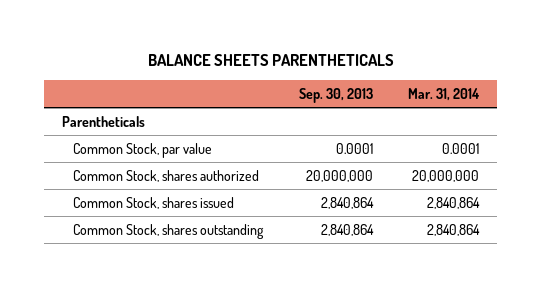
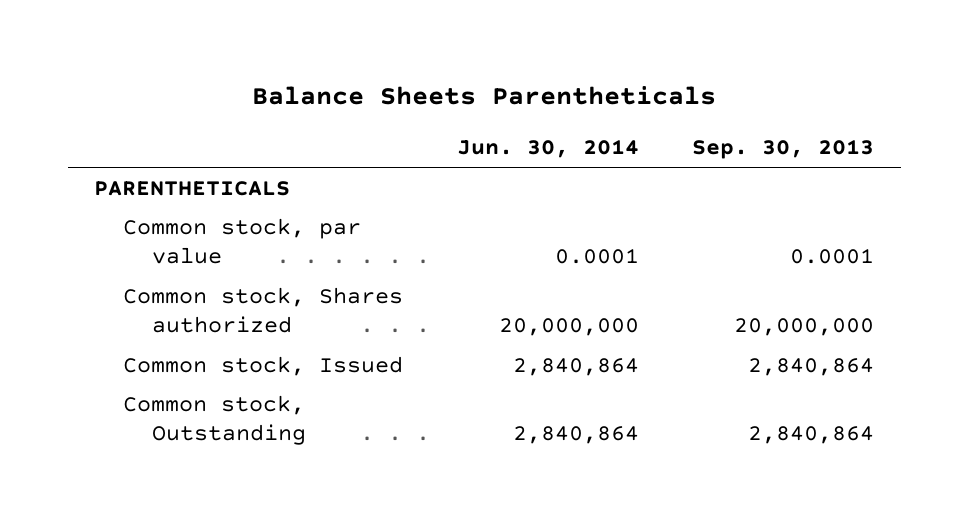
- BALANCE SHEETS PARENTHETICALS
+ Balance Sheets Parentheticals
- | Sep. 30, 2013 | Mar. 31, 2014
+ | Jun. 30, 2014 | Sep. 30, 2013
- Parentheticals
- Common Stock, par value | 0.0001 | 0.0001
- Common Stock, shares authorized | 20,000,000 | 20,000,000
- Common Stock, shares issued | 2,840,864 | 2,840,864
- Common Stock, shares outstanding | 2,840,864 | 2,840,864
+ PARENTHETICALS
+ Common stock, par value | 0.0001 | 0.0001
+ Common stock, Shares authorized | 20,000,000 | 20,000,000
+ Common stock, Issued | 2,840,864 | 2,840,864
+ Common stock, Outstanding | 2,840,864 | 2,840,864

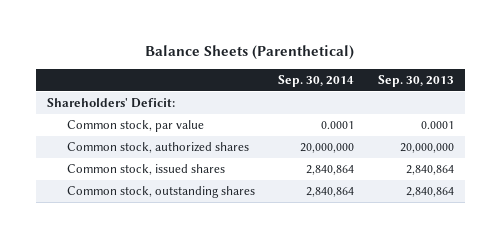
- Balance Sheets Parentheticals
+ Balance Sheets (Parenthetical)
- | Jun. 30, 2014 | Sep. 30, 2013
+ | Sep. 30, 2014 | Sep. 30, 2013
- PARENTHETICALS
+ Shareholders' Deficit:
- Common stock, Shares authorized | 20,000,000 | 20,000,000
- Common stock, Issued | 2,840,864 | 2,840,864
- Common stock, Outstanding | 2,840,864 | 2,840,864
+ Common stock, authorized shares | 20,000,000 | 20,000,000
+ Common stock, issued shares | 2,840,864 | 2,840,864
+ Common stock, outstanding shares | 2,840,864 | 2,840,864

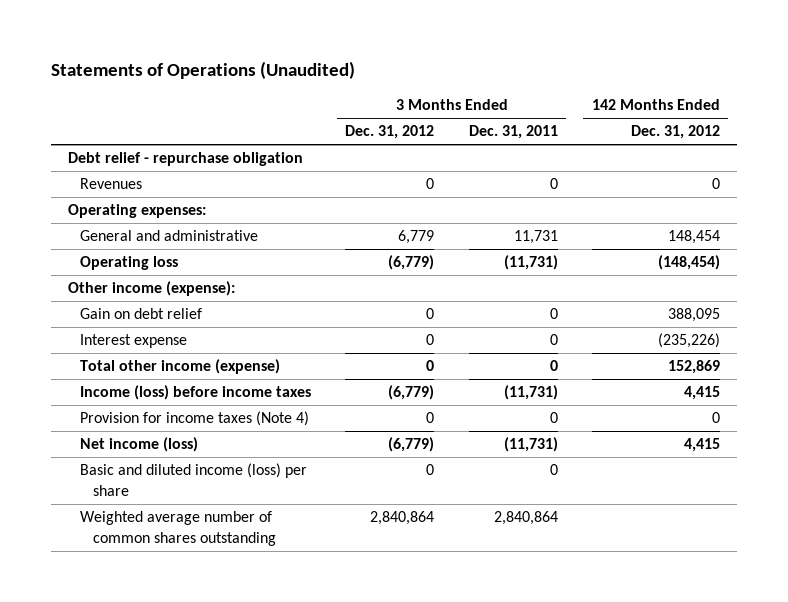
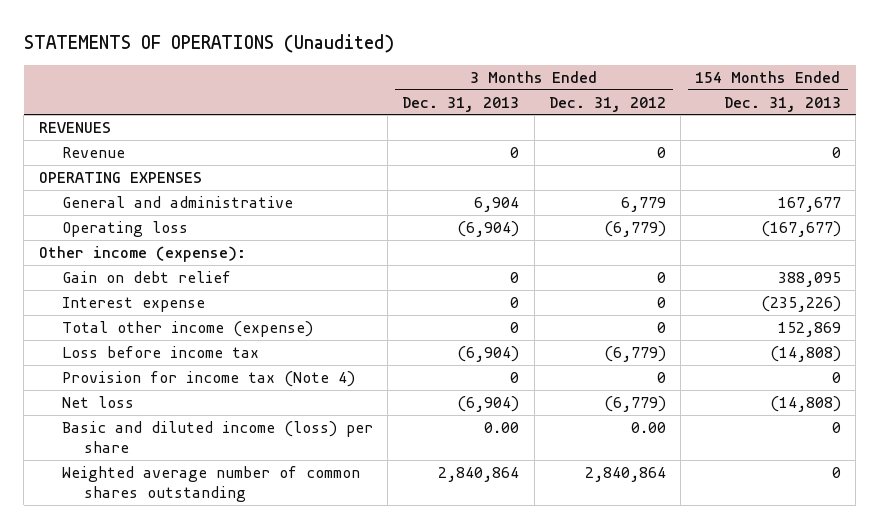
- Statements of Operations (Unaudited)
+ STATEMENTS OF OPERATIONS (Unaudited)
- | 3 Months Ended Dec. 31, 2012 | 3 Months Ended Dec. 31, 2011 | 142 Months Ended Dec. 31, 2012
+ | 3 Months Ended Dec. 31, 2013 | 3 Months Ended Dec. 31, 2012 | 154 Months Ended Dec. 31, 2013
- Debt relief - repurchase obligation
- Revenues | 0 | 0 | 0
- Operating expenses:
+ REVENUES
+ Revenue | 0 | 0 | 0
+ OPERATING EXPENSES
- Income (loss) before income taxes | (6,779) | (11,731) | 4,415
- Provision for income taxes (Note 4) | 0 | 0 | 0
- Net income (loss) | (6,779) | (11,731) | 4,415
- Basic and diluted income (loss) per share | 0 | 0 |
+ Loss before income tax | (6,904) | (6,779) | (14,808)
+ Provision for income tax (Note 4) | 0 | 0 | 0
+ Net loss | (6,904) | (6,779) | (14,808)
+ Basic and diluted income (loss) per share | 0.00 | 0.00 | 0

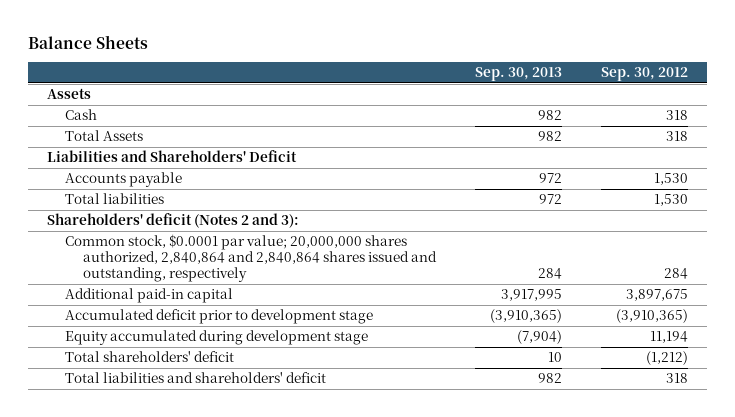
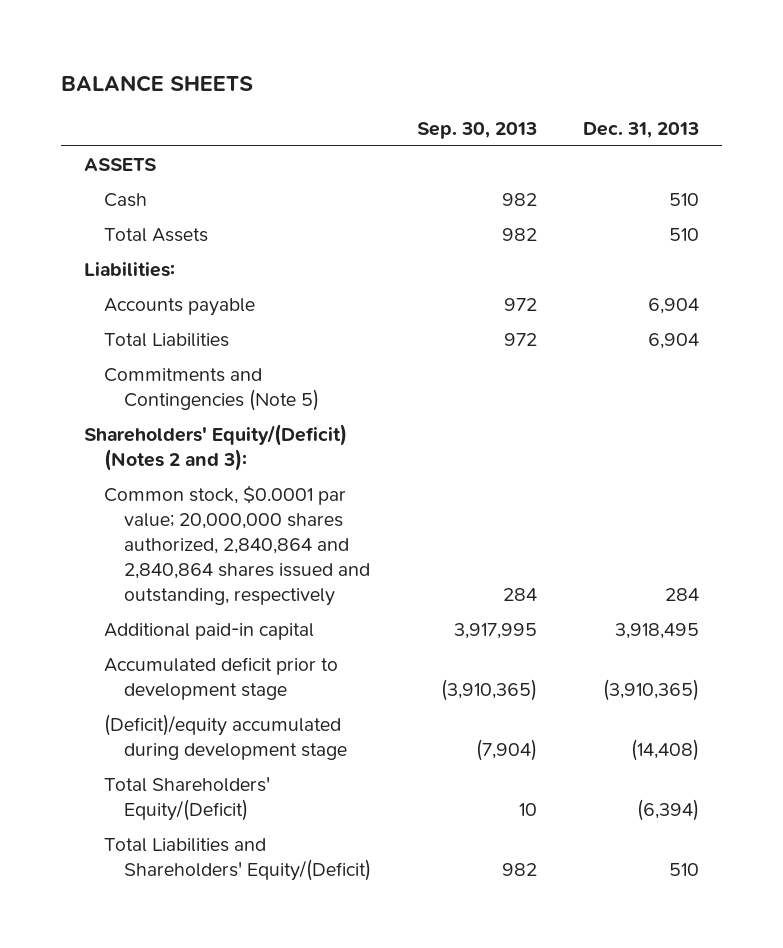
- Balance Sheets
+ BALANCE SHEETS
- | Sep. 30, 2013 | Sep. 30, 2012
+ | Sep. 30, 2013 | Dec. 31, 2013
- Assets
+ ASSETS
- Liabilities and Shareholders' Deficit
+ Liabilities:
- Total liabilities | 972 | 1,530
- Shareholders' deficit (Notes 2 and 3):
+ Total Liabilities | 972 | 6,904
+ Commitments and Contingencies (Note 5)
+ Shareholders' Equity/(Deficit) (Notes 2 and 3):
- Equity accumulated during development stage | (7,904) | 11,194
- Total shareholders' deficit | 10 | (1,212)
- Total liabilities and shareholders' deficit | 982 | 318
+ (Deficit)/equity accumulated during development stage | (7,904) | (14,408)
+ Total Shareholders' Equity/(Deficit) | 10 | (6,394)
+ Total Liabilities and Shareholders' Equity/(Deficit) | 982 | 510

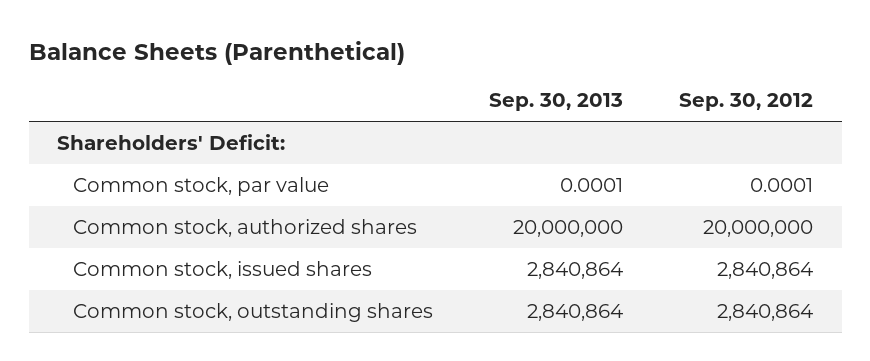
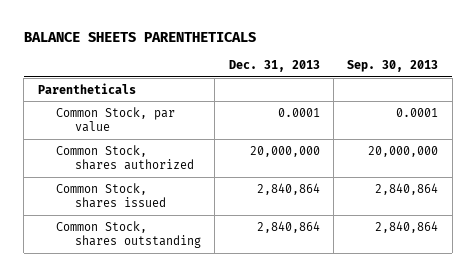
- Balance Sheets (Parenthetical)
+ BALANCE SHEETS PARENTHETICALS
- | Sep. 30, 2013 | Sep. 30, 2012
+ | Dec. 31, 2013 | Sep. 30, 2013
- Shareholders' Deficit:
- Common stock, par value | 0.0001 | 0.0001
- Common stock, authorized shares | 20,000,000 | 20,000,000
- Common stock, issued shares | 2,840,864 | 2,840,864
- Common stock, outstanding shares | 2,840,864 | 2,840,864
+ Parentheticals
+ Common Stock, par value | 0.0001 | 0.0001
+ Common Stock, shares authorized | 20,000,000 | 20,000,000
+ Common Stock, shares issued | 2,840,864 | 2,840,864
+ Common Stock, shares outstanding | 2,840,864 | 2,840,864

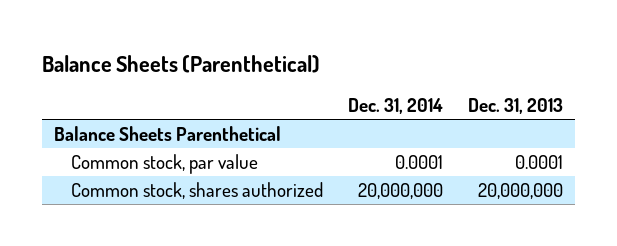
- BALANCE SHEETS PARENTHETICALS
+ Balance Sheets (Parenthetical)
- | Dec. 31, 2013 | Sep. 30, 2013
+ | Dec. 31, 2014 | Dec. 31, 2013
- Parentheticals
- Common Stock, par value | 0.0001 | 0.0001
- Common Stock, shares authorized | 20,000,000 | 20,000,000
- Common Stock, shares issued | 2,840,864 | 2,840,864
- Common Stock, shares outstanding | 2,840,864 | 2,840,864
+ Balance Sheets Parenthetical
+ Common stock, par value | 0.0001 | 0.0001
+ Common stock, shares authorized | 20,000,000 | 20,000,000

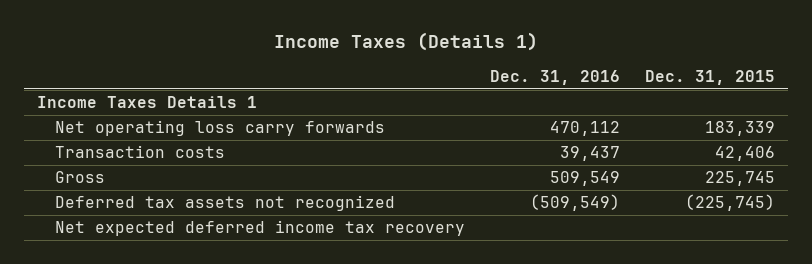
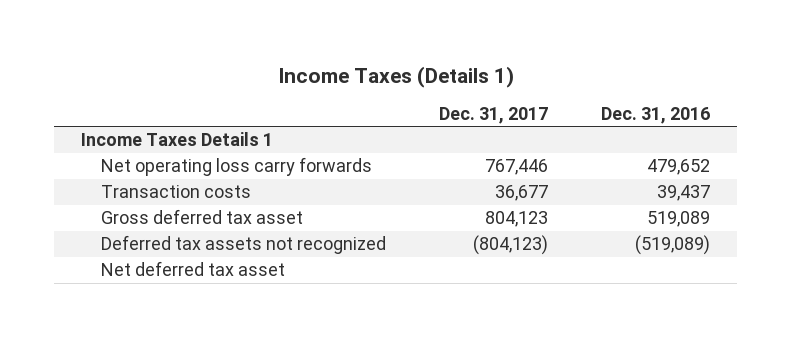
- | Dec. 31, 2016 | Dec. 31, 2015
+ | Dec. 31, 2017 | Dec. 31, 2016
- Net operating loss carry forwards | 470,112 | 183,339
+ Net operating loss carry forwards | 767,446 | 479,652
- Gross | 509,549 | 225,745
- Deferred tax assets not recognized | (509,549) | (225,745)
- Net expected deferred income tax recovery
+ Gross deferred tax asset | 804,123 | 519,089
+ Deferred tax assets not recognized | (804,123) | (519,089)
+ Net deferred tax asset

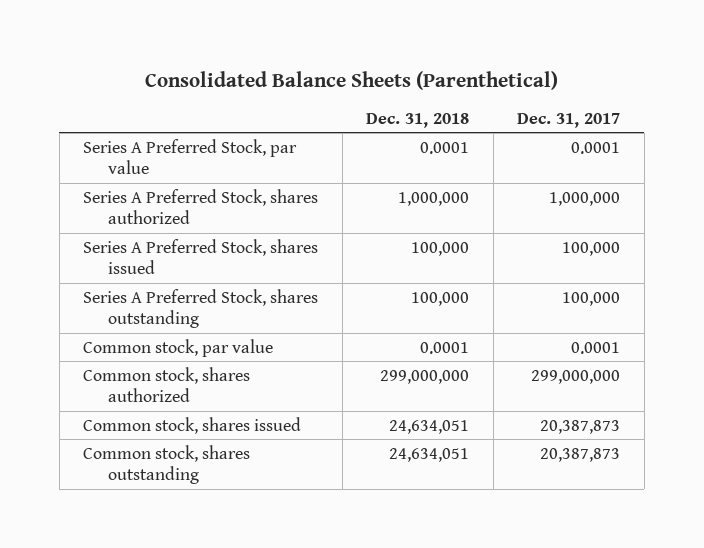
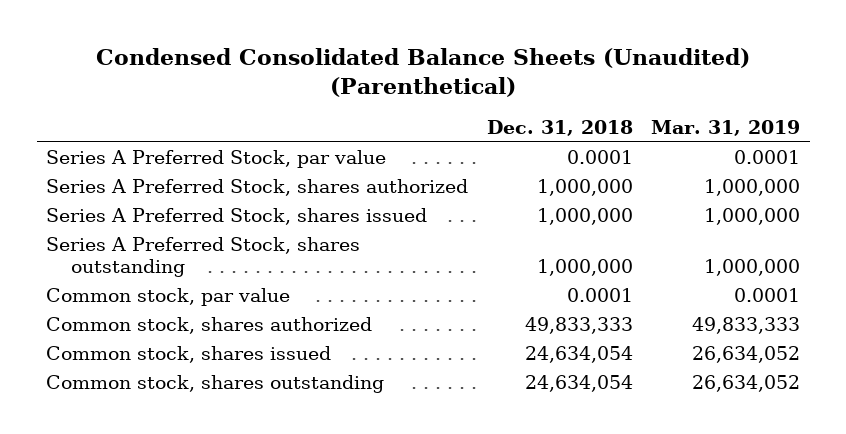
- Consolidated Balance Sheets (Parenthetical)
+ Condensed Consolidated Balance Sheets (Unaudited) (Parenthetical)
- | Dec. 31, 2018 | Dec. 31, 2017
+ | Dec. 31, 2018 | Mar. 31, 2019
- Series A Preferred Stock, shares issued | 100,000 | 100,000
- Series A Preferred Stock, shares outstanding | 100,000 | 100,000
+ Series A Preferred Stock, shares issued | 1,000,000 | 1,000,000
+ Series A Preferred Stock, shares outstanding | 1,000,000 | 1,000,000
- Common stock, shares authorized | 299,000,000 | 299,000,000
- Common stock, shares issued | 24,634,051 | 20,387,873
- Common stock, shares outstanding | 24,634,051 | 20,387,873
+ Common stock, shares authorized | 49,833,333 | 49,833,333
+ Common stock, shares issued | 24,634,054 | 26,634,052
+ Common stock, shares outstanding | 24,634,054 | 26,634,052

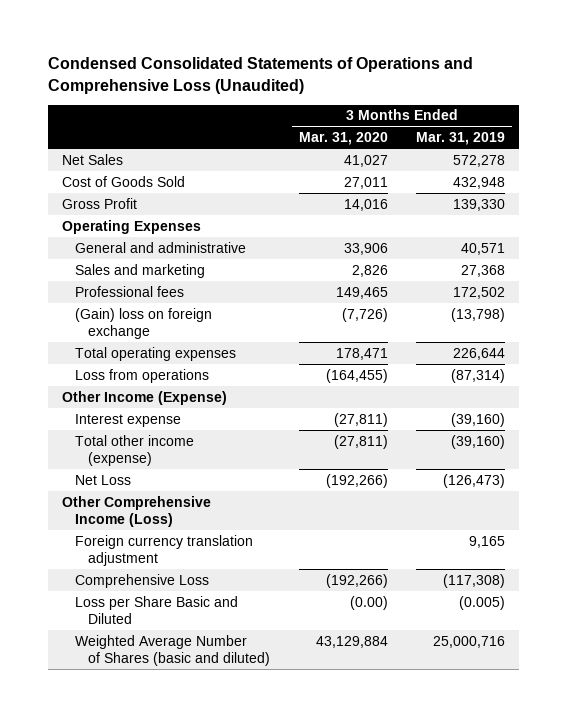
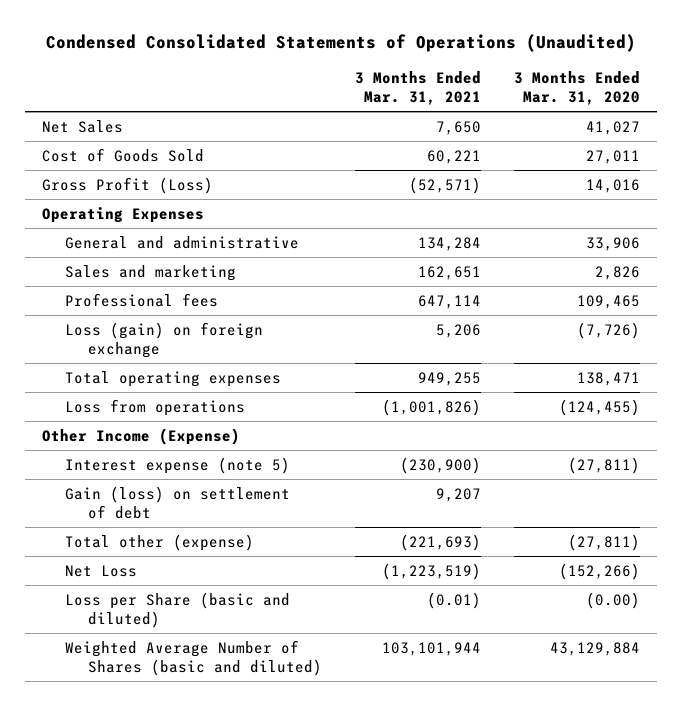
- Condensed Consolidated Statements of Operations and Comprehensive Loss (Unaudited)
+ Condensed Consolidated Statements of Operations (Unaudited)
- | 3 Months Ended Mar. 31, 2020 | 3 Months Ended Mar. 31, 2019
+ | 3 Months Ended Mar. 31, 2021 | 3 Months Ended Mar. 31, 2020
- Gross Profit | 14,016 | 139,330
+ Gross Profit (Loss) | (52,571) | 14,016
- Professional fees | 149,465 | 172,502
- (Gain) loss on foreign exchange | (7,726) | (13,798)
- Total operating expenses | 178,471 | 226,644
- Loss from operations | (164,455) | (87,314)
+ Professional fees | 647,114 | 109,465
+ Loss (gain) on foreign exchange | 5,206 | (7,726)
+ Total operating expenses | 949,255 | 138,471
+ Loss from operations | (1,001,826) | (124,455)
- Interest expense | (27,811) | (39,160)
- Total other income (expense) | (27,811) | (39,160)
- Net Loss | (192,266) | (126,473)
- Other Comprehensive Income (Loss)
- Foreign currency translation adjustment | | 9,165
- Comprehensive Loss | (192,266) | (117,308)
- Loss per Share Basic and Diluted | (0.00) | (0.005)
+ Interest expense (note 5) | (230,900) | (27,811)
+ Gain (loss) on settlement of debt | 9,207 |
+ Total other (expense) | (221,693) | (27,811)
+ Net Loss | (1,223,519) | (152,266)
+ Loss per Share (basic and diluted) | (0.01) | (0.00)

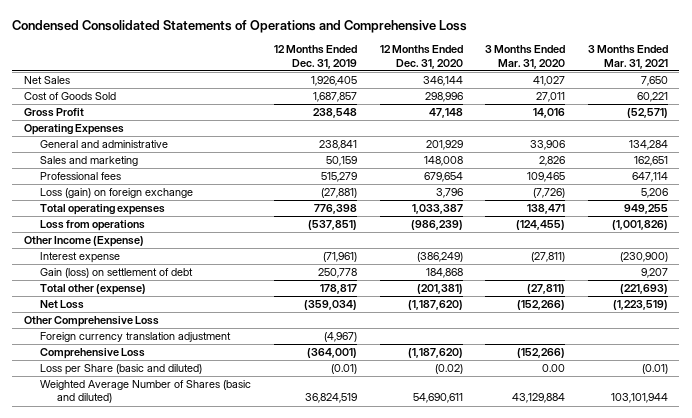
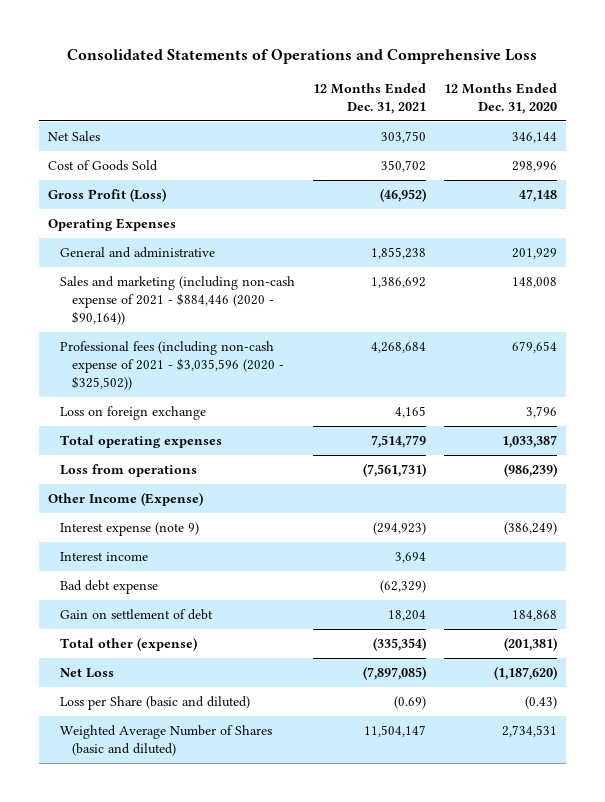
- Condensed Consolidated Statements of Operations and Comprehensive Loss
+ Consolidated Statements of Operations and Comprehensive Loss
- | 12 Months Ended Dec. 31, 2019 | 12 Months Ended Dec. 31, 2020 | 3 Months Ended Mar. 31, 2020 | 3 Months Ended Mar. 31, 2021
+ | 12 Months Ended Dec. 31, 2021 | 12 Months Ended Dec. 31, 2020
- Gross Profit | 238,548 | 47,148 | 14,016 | (52,571)
+ Gross Profit (Loss) | (46,952) | 47,148
- Sales and marketing | 50,159 | 148,008 | 2,826 | 162,651
- Professional fees | 515,279 | 679,654 | 109,465 | 647,114
- Loss (gain) on foreign exchange | (27,881) | 3,796 | (7,726) | 5,206
+ Sales and marketing (including non-cash expense of 2021 - $884,446 (2020 - $90,164)) | 1,386,692 | 148,008
+ Professional fees (including non-cash expense of 2021 - $3,035,596 (2020 - $325,502)) | 4,268,684 | 679,654
+ Loss on foreign exchange | 4,165 | 3,796
- Interest expense | (71,961) | (386,249) | (27,811) | (230,900)
- Gain (loss) on settlement of debt | 250,778 | 184,868 | | 9,207
+ Interest expense (note 9) | (294,923) | (386,249)
+ Interest income | 3,694 |
+ Bad debt expense | (62,329) |
+ Gain on settlement of debt | 18,204 | 184,868
- Other Comprehensive Loss
- Foreign currency translation adjustment | (4,967) | | |
- Comprehensive Loss | (364,001) | (1,187,620) | (152,266) |
- Loss per Share (basic and diluted) | (0.01) | (0.02) | 0.00 | (0.01)
- Weighted Average Number of Shares (basic and diluted) | 36,824,519 | 54,690,611 | 43,129,884 | 103,101,944
+ Loss per Share (basic and diluted) | (0.69) | (0.43)
+ Weighted Average Number of Shares (basic and diluted) | 11,504,147 | 2,734,531

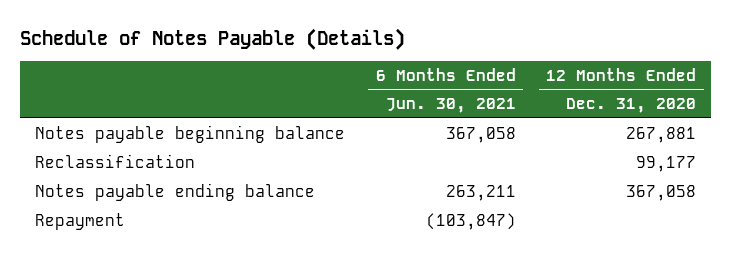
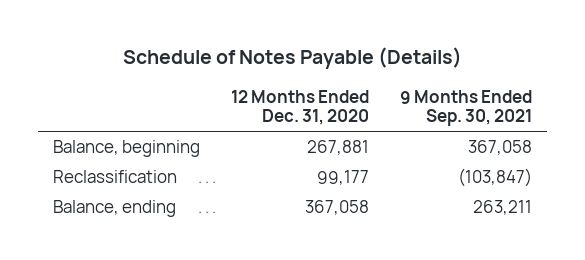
- | 6 Months Ended Jun. 30, 2021 | 12 Months Ended Dec. 31, 2020
+ | 12 Months Ended Dec. 31, 2020 | 9 Months Ended Sep. 30, 2021
- Notes payable beginning balance | 367,058 | 267,881
+ Balance, beginning | 267,881 | 367,058
- Notes payable ending balance | 263,211 | 367,058
- Repayment | (103,847) |
+ Balance, ending | 367,058 | 263,211

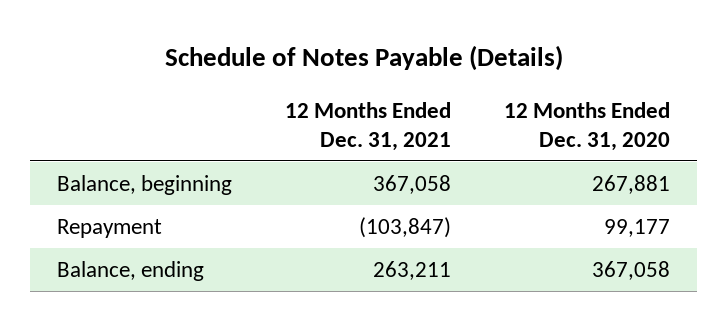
- | 12 Months Ended Dec. 31, 2020 | 9 Months Ended Sep. 30, 2021
+ | 12 Months Ended Dec. 31, 2021 | 12 Months Ended Dec. 31, 2020
- Reclassification | 99,177 | (103,847)
+ Repayment | (103,847) | 99,177

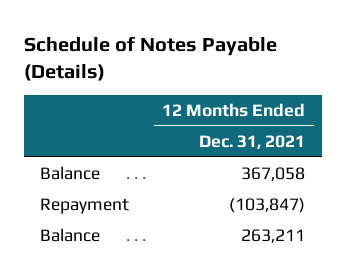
- | 12 Months Ended Dec. 31, 2021 | 12 Months Ended Dec. 31, 2020
+ | 12 Months Ended Dec. 31, 2021
- Balance, beginning | 367,058 | 267,881
+ Balance | 367,058
- Balance, ending | 263,211 | 367,058
+ Balance | 263,211

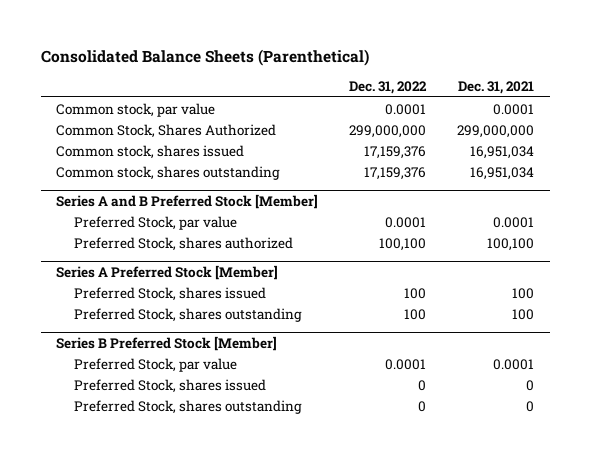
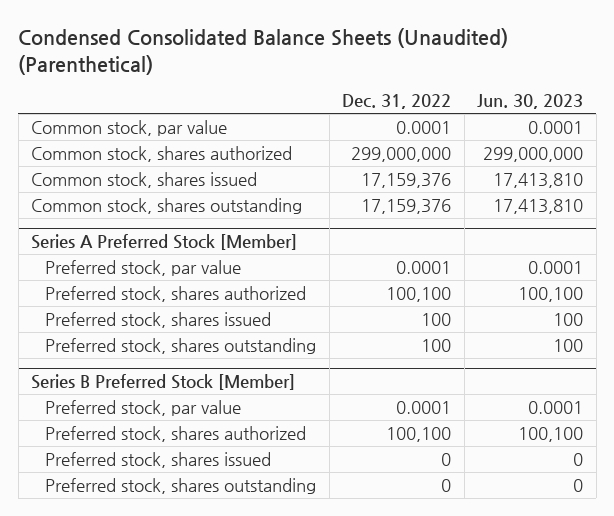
- Consolidated Balance Sheets (Parenthetical)
+ Condensed Consolidated Balance Sheets (Unaudited) (Parenthetical)
- | Dec. 31, 2022 | Dec. 31, 2021
+ | Dec. 31, 2022 | Jun. 30, 2023
- Common Stock, Shares Authorized | 299,000,000 | 299,000,000
+ Common stock, shares authorized | 299,000,000 | 299,000,000
- Series A and B Preferred Stock [Member]
- Preferred Stock, par value | 0.0001 | 0.0001
- Preferred Stock, shares authorized | 100,100 | 100,100
@ Series A Preferred Stock [Member]
- Preferred Stock, shares issued | 100 | 100
- Preferred Stock, shares outstanding | 100 | 100
+ Preferred stock, par value | 0.0001 | 0.0001
+ Preferred stock, shares authorized | 100,100 | 100,100
+ Preferred stock, shares issued | 100 | 100
+ Preferred stock, shares outstanding | 100 | 100
@ Series B Preferred Stock [Member]
- Preferred Stock, par value | 0.0001 | 0.0001
- Preferred Stock, shares issued | 0 | 0
- Preferred Stock, shares outstanding | 0 | 0
+ Preferred stock, par value | 0.0001 | 0.0001
+ Preferred stock, shares authorized | 100,100 | 100,100
+ Preferred stock, shares issued | 0 | 0
+ Preferred stock, shares outstanding | 0 | 0

